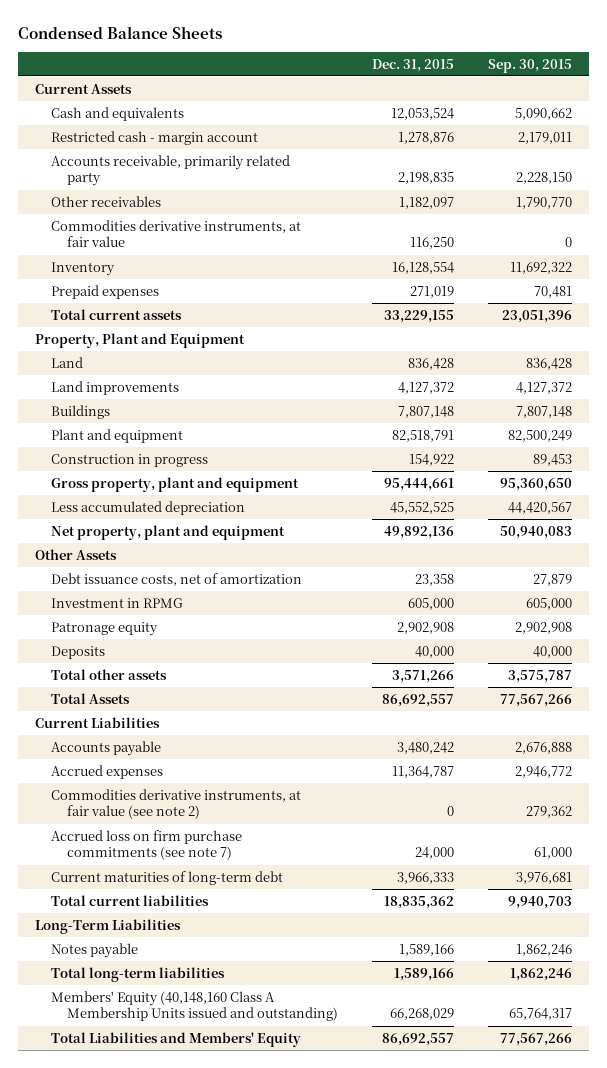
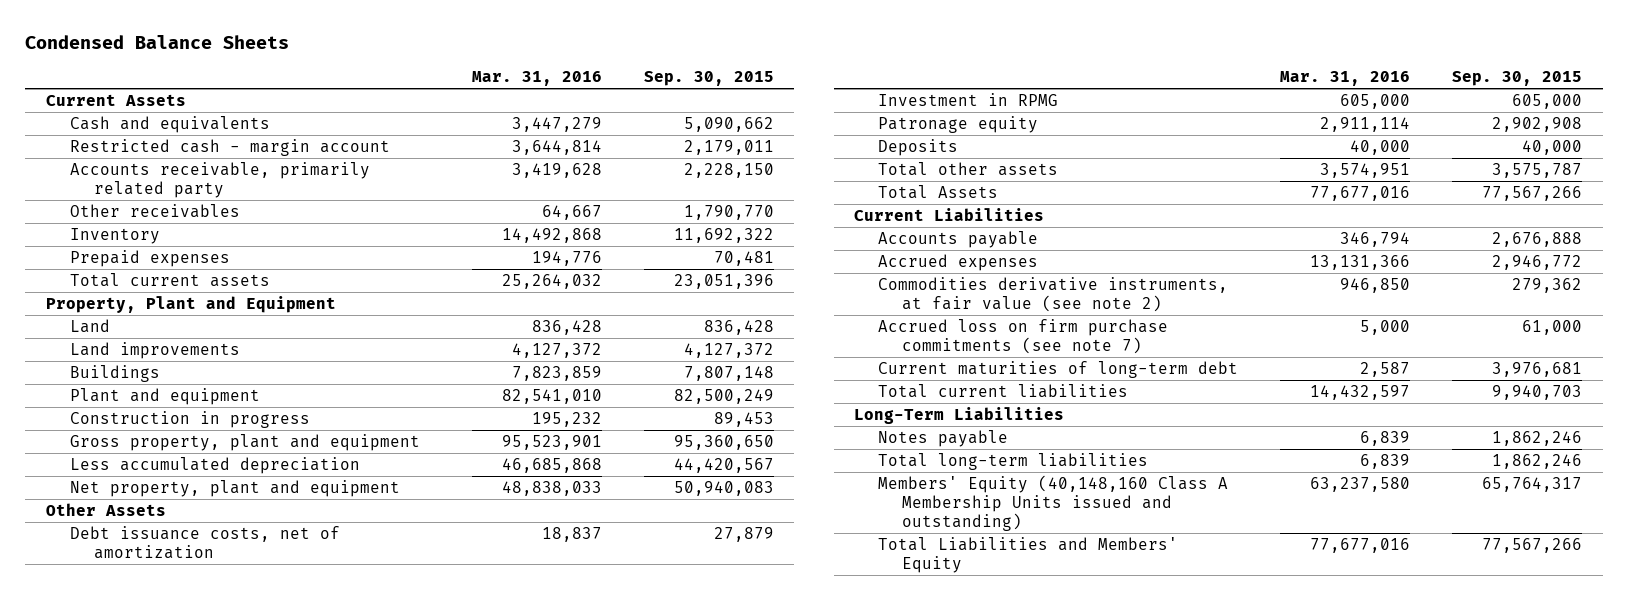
- | Dec. 31, 2015 | Sep. 30, 2015
+ | Mar. 31, 2016 | Sep. 30, 2015
- Commodities derivative instruments, at fair value | 116,250 | 0

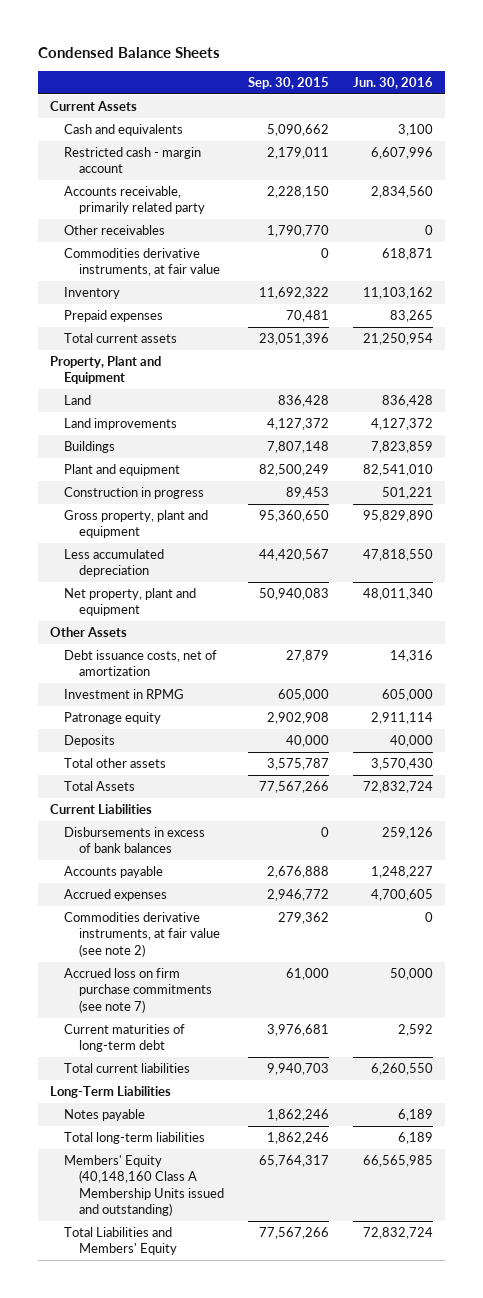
- | Mar. 31, 2016 | Sep. 30, 2015
+ | Sep. 30, 2015 | Jun. 30, 2016
+ Commodities derivative instruments, at fair value | 0 | 618,871
+ Disbursements in excess of bank balances | 0 | 259,126

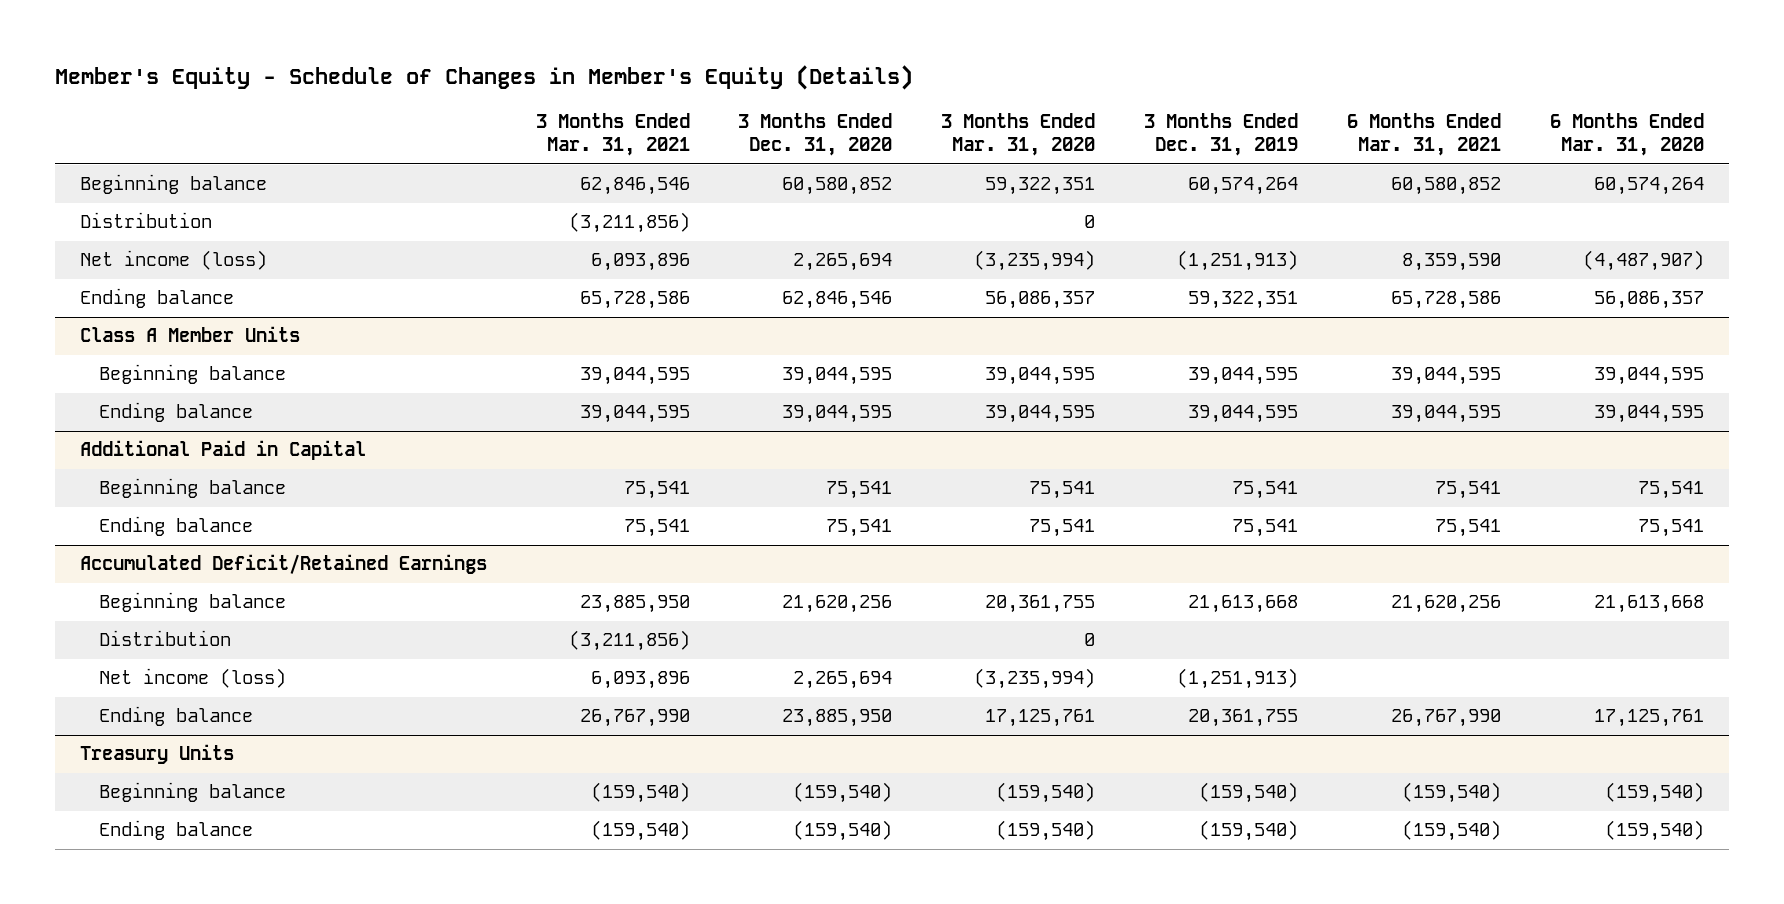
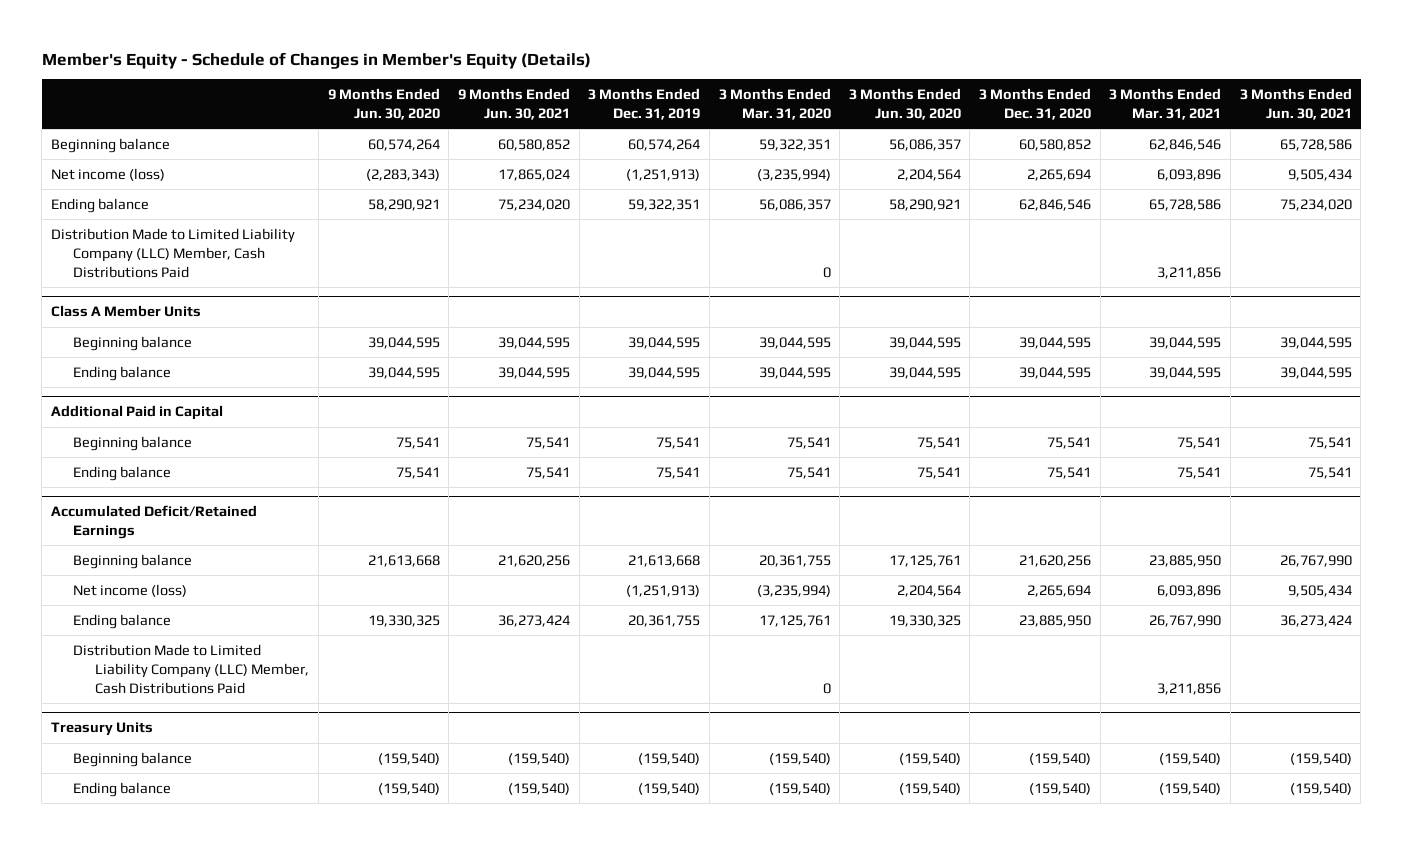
- | 3 Months Ended Mar. 31, 2021 | 3 Months Ended Dec. 31, 2020 | 3 Months Ended Mar. 31, 2020 | 3 Months Ended Dec. 31, 2019 | 6 Months Ended Mar. 31, 2021 | 6 Months Ended Mar. 31, 2020
+ | 9 Months Ended Jun. 30, 2020 | 9 Months Ended Jun. 30, 2021 | 3 Months Ended Dec. 31, 2019 | 3 Months Ended Mar. 31, 2020 | 3 Months Ended Jun. 30, 2020 | 3 Months Ended Dec. 31, 2020 | 3 Months Ended Mar. 31, 2021 | 3 Months Ended Jun. 30, 2021
- Distribution | (3,211,856) | | 0 | | |
+ Distribution Made to Limited Liability Company (LLC) Member, Cash Distributions Paid | | | | 0 | | | 3,211,856 |
@ Accumulated Deficit/Retained Earnings
- Distribution | (3,211,856) | | 0 | | |
+ Distribution Made to Limited Liability Company (LLC) Member, Cash Distributions Paid | | | | 0 | | | 3,211,856 |

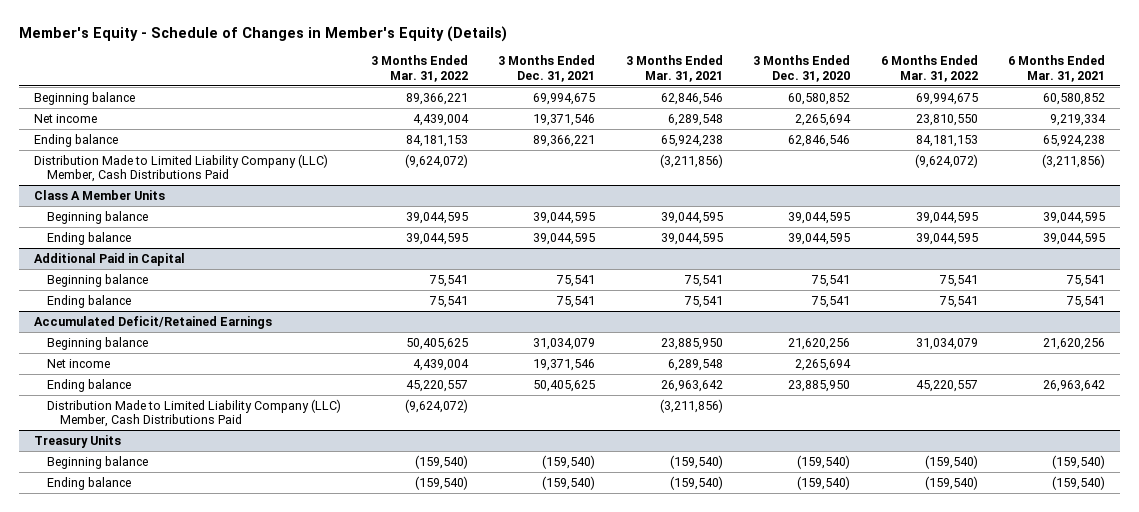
- | 9 Months Ended Jun. 30, 2020 | 9 Months Ended Jun. 30, 2021 | 3 Months Ended Dec. 31, 2019 | 3 Months Ended Mar. 31, 2020 | 3 Months Ended Jun. 30, 2020 | 3 Months Ended Dec. 31, 2020 | 3 Months Ended Mar. 31, 2021 | 3 Months Ended Jun. 30, 2021
+ | 3 Months Ended Mar. 31, 2022 | 3 Months Ended Dec. 31, 2021 | 3 Months Ended Mar. 31, 2021 | 3 Months Ended Dec. 31, 2020 | 6 Months Ended Mar. 31, 2022 | 6 Months Ended Mar. 31, 2021
- Net income (loss) | (2,283,343) | 17,865,024 | (1,251,913) | (3,235,994) | 2,204,564 | 2,265,694 | 6,093,896 | 9,505,434
- Ending balance | 58,290,921 | 75,234,020 | 59,322,351 | 56,086,357 | 58,290,921 | 62,846,546 | 65,728,586 | 75,234,020
- Distribution Made to Limited Liability Company (LLC) Member, Cash Distributions Paid | | | | 0 | | | 3,211,856 |
+ Net income | 4,439,004 | 19,371,546 | 6,289,548 | 2,265,694 | 23,810,550 | 9,219,334
+ Ending balance | 84,181,153 | 89,366,221 | 65,924,238 | 62,846,546 | 84,181,153 | 65,924,238
+ Distribution Made to Limited Liability Company (LLC) Member, Cash Distributions Paid | (9,624,072) | | (3,211,856) | | (9,624,072) | (3,211,856)
@ Accumulated Deficit/Retained Earnings
- Net income (loss) | | | (1,251,913) | (3,235,994) | 2,204,564 | 2,265,694 | 6,093,896 | 9,505,434
- Ending balance | 19,330,325 | 36,273,424 | 20,361,755 | 17,125,761 | 19,330,325 | 23,885,950 | 26,767,990 | 36,273,424
- Distribution Made to Limited Liability Company (LLC) Member, Cash Distributions Paid | | | | 0 | | | 3,211,856 |
+ Net income | 4,439,004 | 19,371,546 | 6,289,548 | 2,265,694 | |
+ Ending balance | 45,220,557 | 50,405,625 | 26,963,642 | 23,885,950 | 45,220,557 | 26,963,642
+ Distribution Made to Limited Liability Company (LLC) Member, Cash Distributions Paid | (9,624,072) | | (3,211,856) | | |

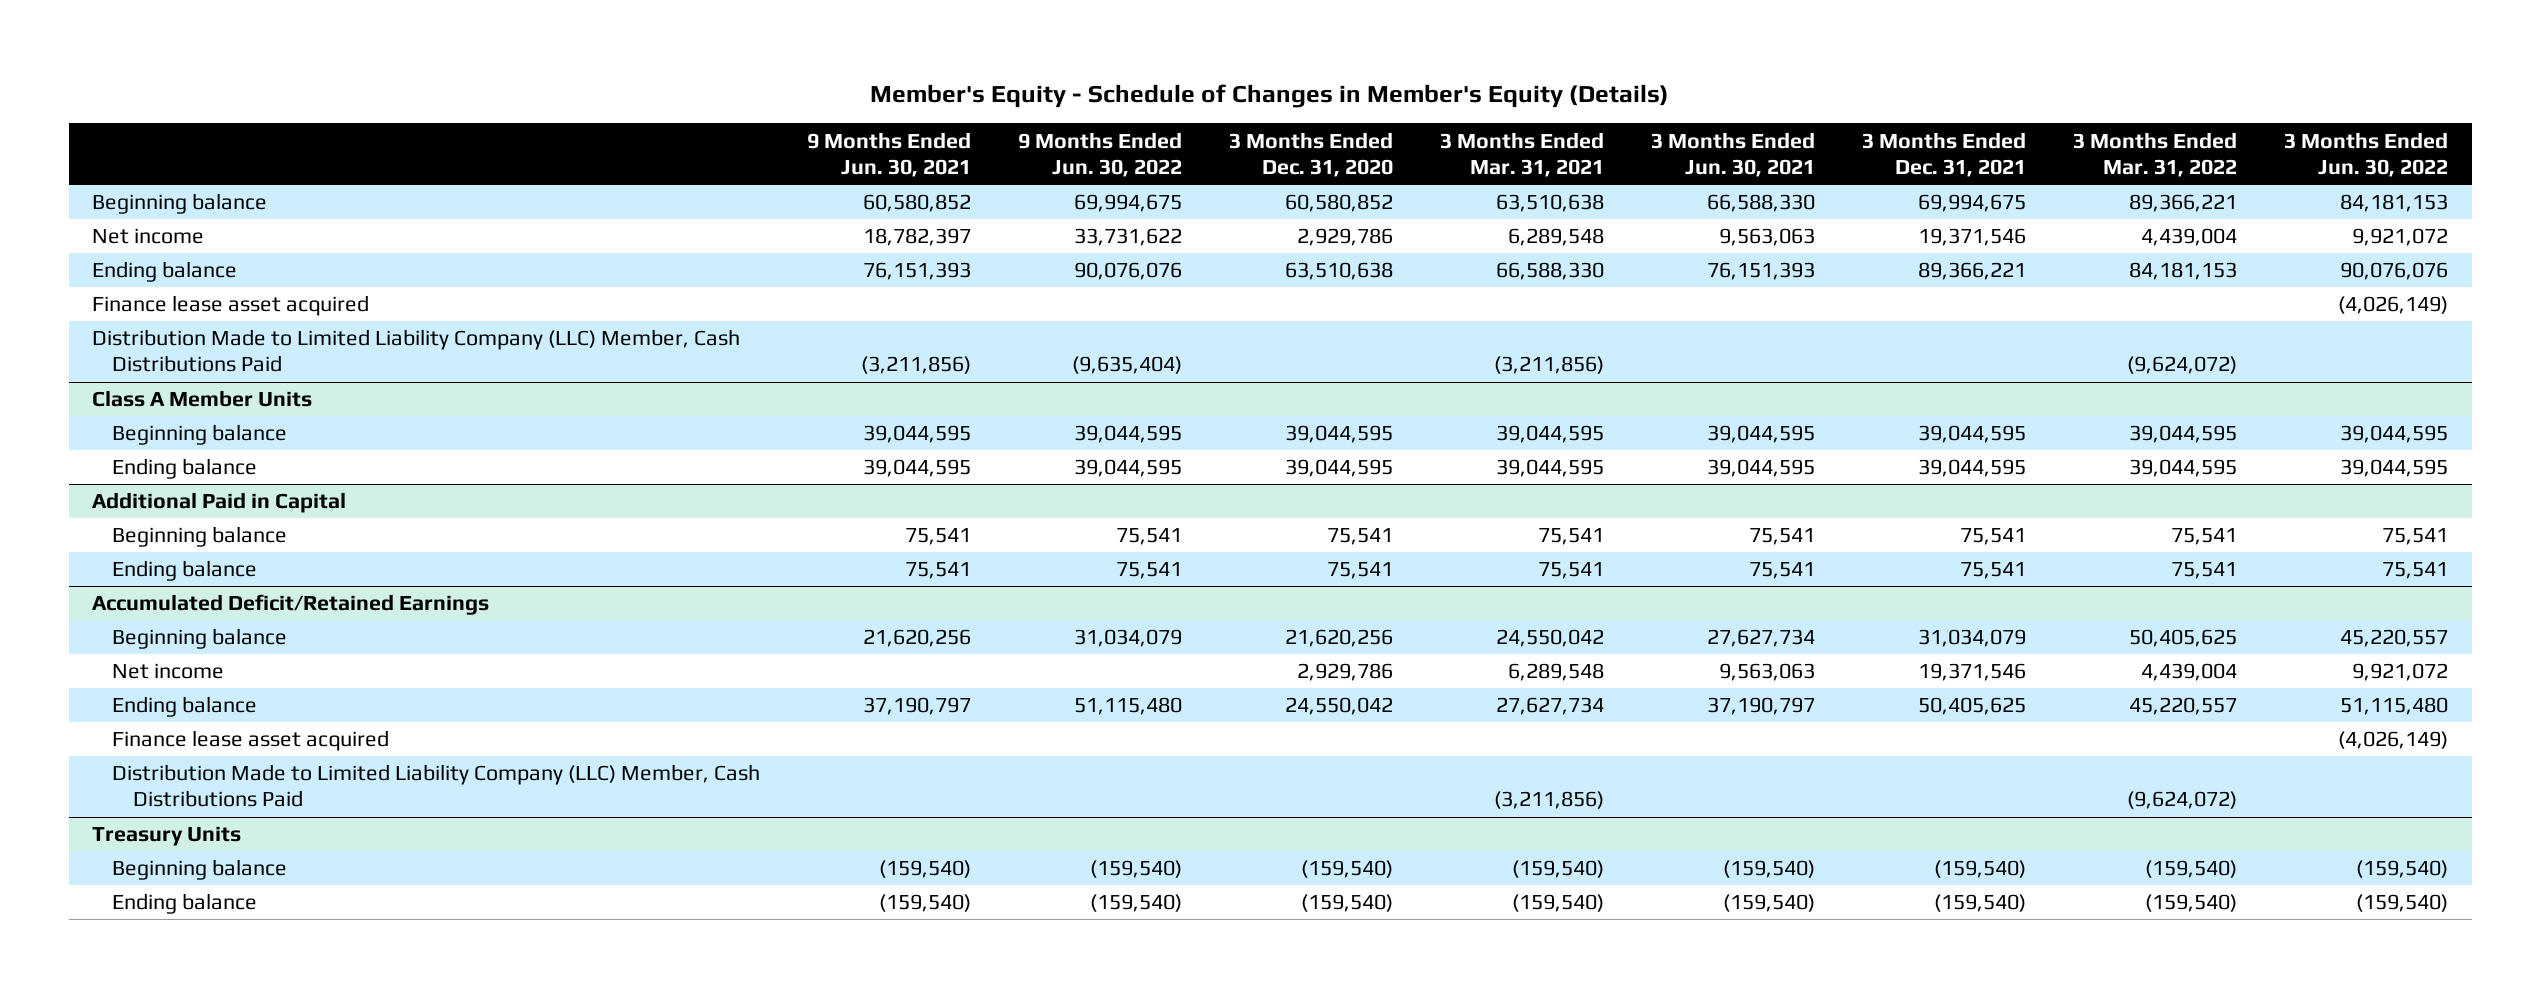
- | 3 Months Ended Mar. 31, 2022 | 3 Months Ended Dec. 31, 2021 | 3 Months Ended Mar. 31, 2021 | 3 Months Ended Dec. 31, 2020 | 6 Months Ended Mar. 31, 2022 | 6 Months Ended Mar. 31, 2021
+ | 9 Months Ended Jun. 30, 2021 | 9 Months Ended Jun. 30, 2022 | 3 Months Ended Dec. 31, 2020 | 3 Months Ended Mar. 31, 2021 | 3 Months Ended Jun. 30, 2021 | 3 Months Ended Dec. 31, 2021 | 3 Months Ended Mar. 31, 2022 | 3 Months Ended Jun. 30, 2022
- Beginning balance | 89,366,221 | 69,994,675 | 62,846,546 | 60,580,852 | 69,994,675 | 60,580,852
- Net income | 4,439,004 | 19,371,546 | 6,289,548 | 2,265,694 | 23,810,550 | 9,219,334
- Ending balance | 84,181,153 | 89,366,221 | 65,924,238 | 62,846,546 | 84,181,153 | 65,924,238
+ Beginning balance | 60,580,852 | 69,994,675 | 60,580,852 | 63,510,638 | 66,588,330 | 69,994,675 | 89,366,221 | 84,181,153
+ Net income | 18,782,397 | 33,731,622 | 2,929,786 | 6,289,548 | 9,563,063 | 19,371,546 | 4,439,004 | 9,921,072
+ Ending balance | 76,151,393 | 90,076,076 | 63,510,638 | 66,588,330 | 76,151,393 | 89,366,221 | 84,181,153 | 90,076,076
+ Finance lease asset acquired | | | | | | | | (4,026,149)
@ Accumulated Deficit/Retained Earnings
- Beginning balance | 50,405,625 | 31,034,079 | 23,885,950 | 21,620,256 | 31,034,079 | 21,620,256
- Net income | 4,439,004 | 19,371,546 | 6,289,548 | 2,265,694 | |
- Ending balance | 45,220,557 | 50,405,625 | 26,963,642 | 23,885,950 | 45,220,557 | 26,963,642
+ Beginning balance | 21,620,256 | 31,034,079 | 21,620,256 | 24,550,042 | 27,627,734 | 31,034,079 | 50,405,625 | 45,220,557
+ Net income | | | 2,929,786 | 6,289,548 | 9,563,063 | 19,371,546 | 4,439,004 | 9,921,072
+ Ending balance | 37,190,797 | 51,115,480 | 24,550,042 | 27,627,734 | 37,190,797 | 50,405,625 | 45,220,557 | 51,115,480
+ Finance lease asset acquired | | | | | | | | (4,026,149)

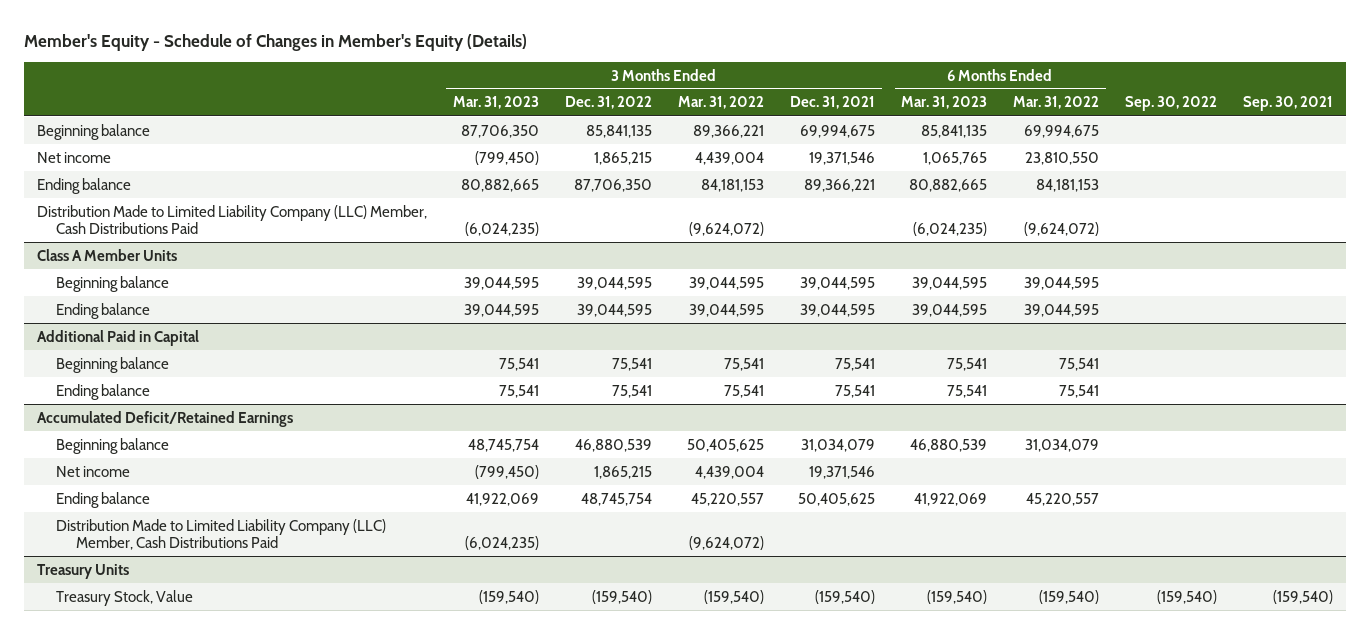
- | 9 Months Ended Jun. 30, 2021 | 9 Months Ended Jun. 30, 2022 | 3 Months Ended Dec. 31, 2020 | 3 Months Ended Mar. 31, 2021 | 3 Months Ended Jun. 30, 2021 | 3 Months Ended Dec. 31, 2021 | 3 Months Ended Mar. 31, 2022 | 3 Months Ended Jun. 30, 2022
+ | 3 Months Ended Mar. 31, 2023 | 3 Months Ended Dec. 31, 2022 | 3 Months Ended Mar. 31, 2022 | 3 Months Ended Dec. 31, 2021 | 6 Months Ended Mar. 31, 2023 | 6 Months Ended Mar. 31, 2022 | Sep. 30, 2022 | Sep. 30, 2021
- Finance lease asset acquired | | | | | | | | (4,026,149)
@ Accumulated Deficit/Retained Earnings
- Finance lease asset acquired | | | | | | | | (4,026,149)
@ Treasury Units
- Beginning balance | (159,540) | (159,540) | (159,540) | (159,540) | (159,540) | (159,540) | (159,540) | (159,540)
- Ending balance | (159,540) | (159,540) | (159,540) | (159,540) | (159,540) | (159,540) | (159,540) | (159,540)
+ Treasury Stock, Value | (159,540) | (159,540) | (159,540) | (159,540) | (159,540) | (159,540) | (159,540) | (159,540)

